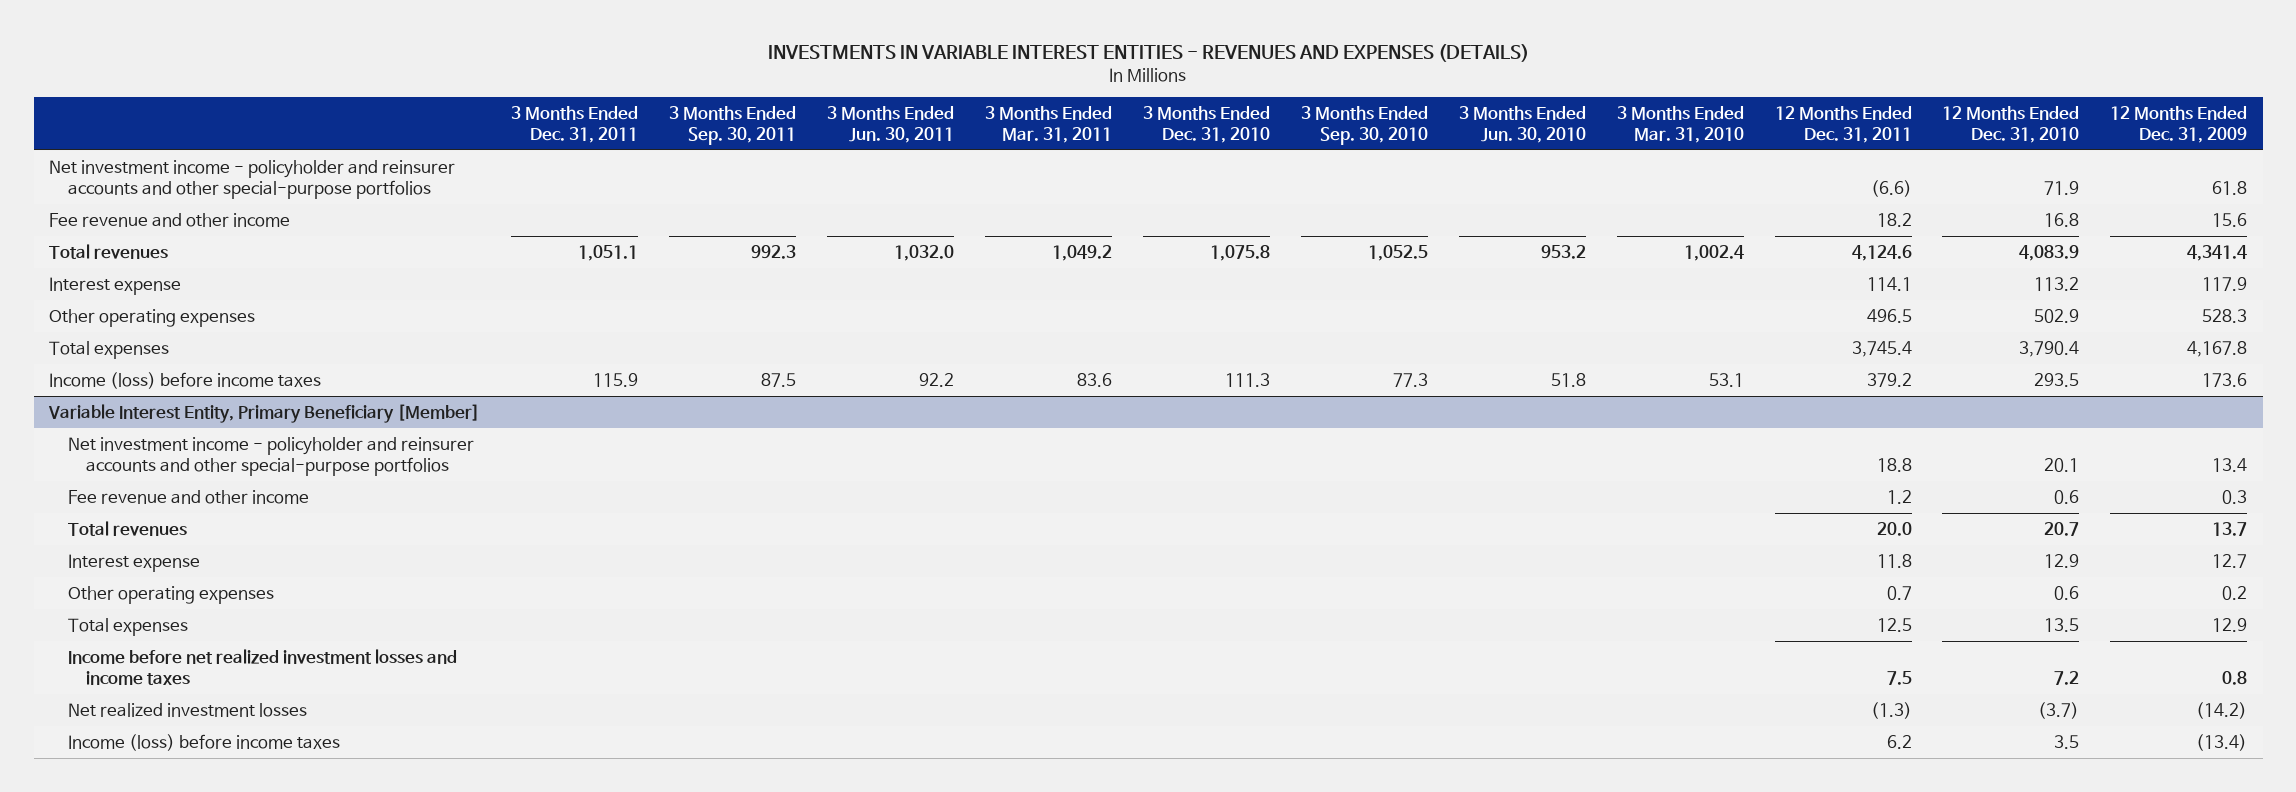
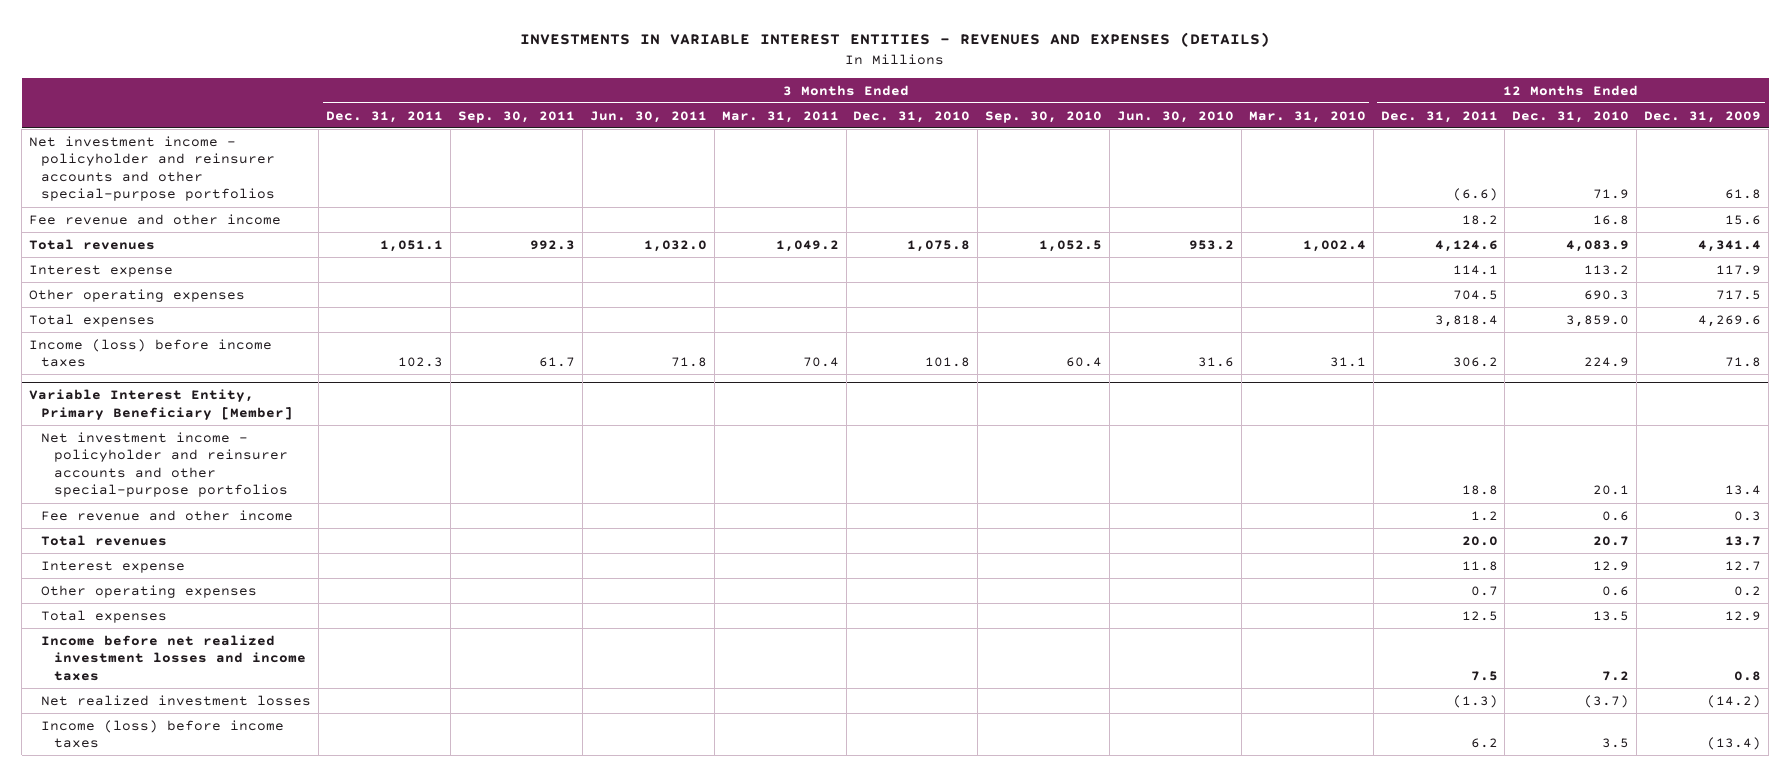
- Other operating expenses | | | | | | | | | 496.5 | 502.9 | 528.3
- Total expenses | | | | | | | | | 3,745.4 | 3,790.4 | 4,167.8
- Income (loss) before income taxes | 115.9 | 87.5 | 92.2 | 83.6 | 111.3 | 77.3 | 51.8 | 53.1 | 379.2 | 293.5 | 173.6
+ Other operating expenses | | | | | | | | | 704.5 | 690.3 | 717.5
+ Total expenses | | | | | | | | | 3,818.4 | 3,859.0 | 4,269.6
+ Income (loss) before income taxes | 102.3 | 61.7 | 71.8 | 70.4 | 101.8 | 60.4 | 31.6 | 31.1 | 306.2 | 224.9 | 71.8

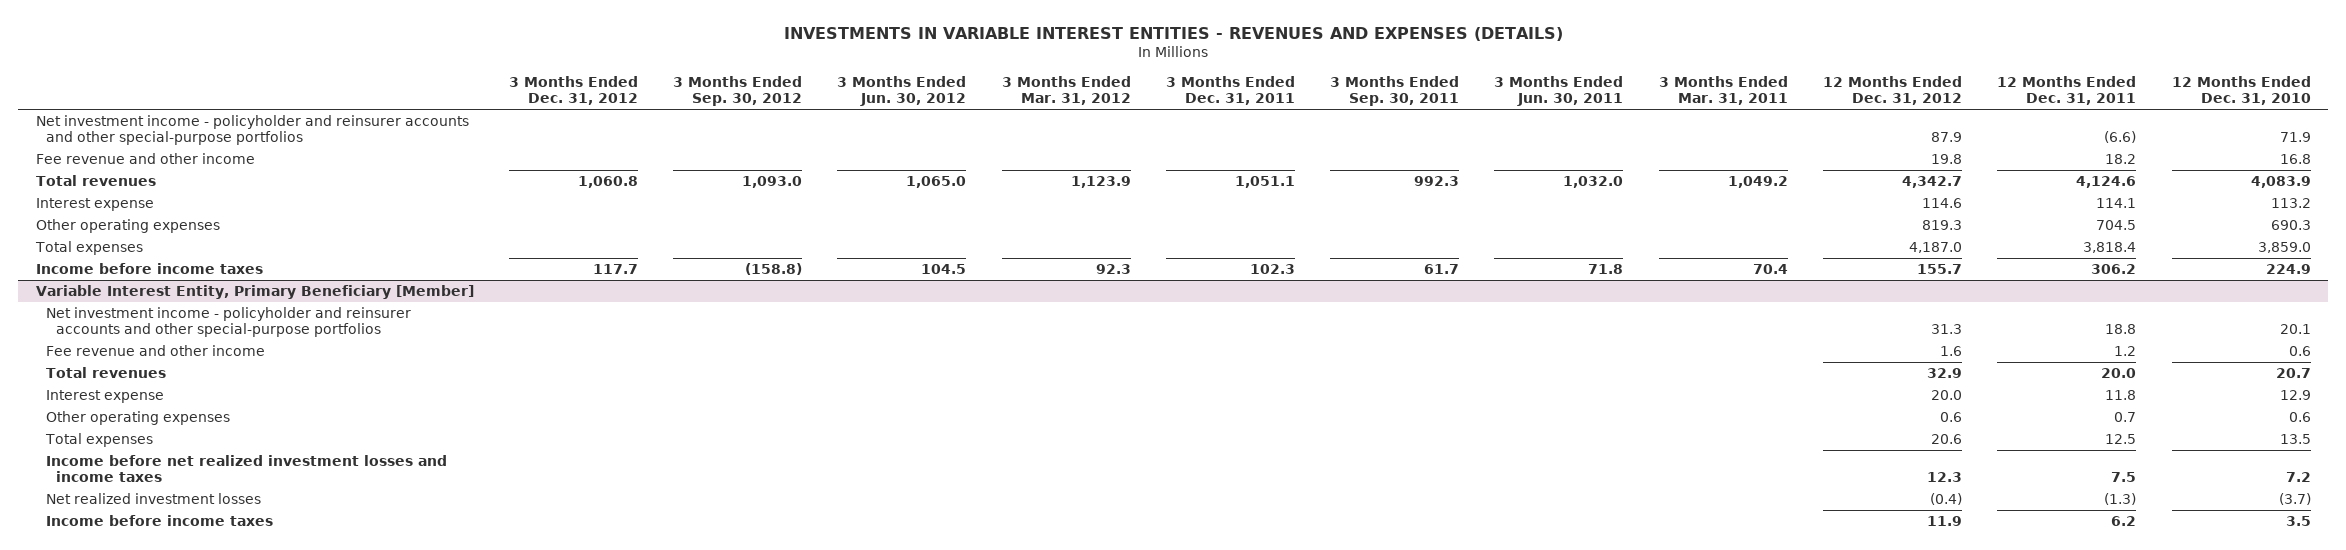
- | 3 Months Ended Dec. 31, 2011 | 3 Months Ended Sep. 30, 2011 | 3 Months Ended Jun. 30, 2011 | 3 Months Ended Mar. 31, 2011 | 3 Months Ended Dec. 31, 2010 | 3 Months Ended Sep. 30, 2010 | 3 Months Ended Jun. 30, 2010 | 3 Months Ended Mar. 31, 2010 | 12 Months Ended Dec. 31, 2011 | 12 Months Ended Dec. 31, 2010 | 12 Months Ended Dec. 31, 2009
+ | 3 Months Ended Dec. 31, 2012 | 3 Months Ended Sep. 30, 2012 | 3 Months Ended Jun. 30, 2012 | 3 Months Ended Mar. 31, 2012 | 3 Months Ended Dec. 31, 2011 | 3 Months Ended Sep. 30, 2011 | 3 Months Ended Jun. 30, 2011 | 3 Months Ended Mar. 31, 2011 | 12 Months Ended Dec. 31, 2012 | 12 Months Ended Dec. 31, 2011 | 12 Months Ended Dec. 31, 2010
- Income (loss) before income taxes | 102.3 | 61.7 | 71.8 | 70.4 | 101.8 | 60.4 | 31.6 | 31.1 | 306.2 | 224.9 | 71.8
+ Income before income taxes | 117.7 | (158.8) | 104.5 | 92.3 | 102.3 | 61.7 | 71.8 | 70.4 | 155.7 | 306.2 | 224.9
@ Variable Interest Entity, Primary Beneficiary [Member]
- Income (loss) before income taxes | | | | | | | | | 6.2 | 3.5 | (13.4)
+ Income before income taxes | | | | | | | | | 11.9 | 6.2 | 3.5

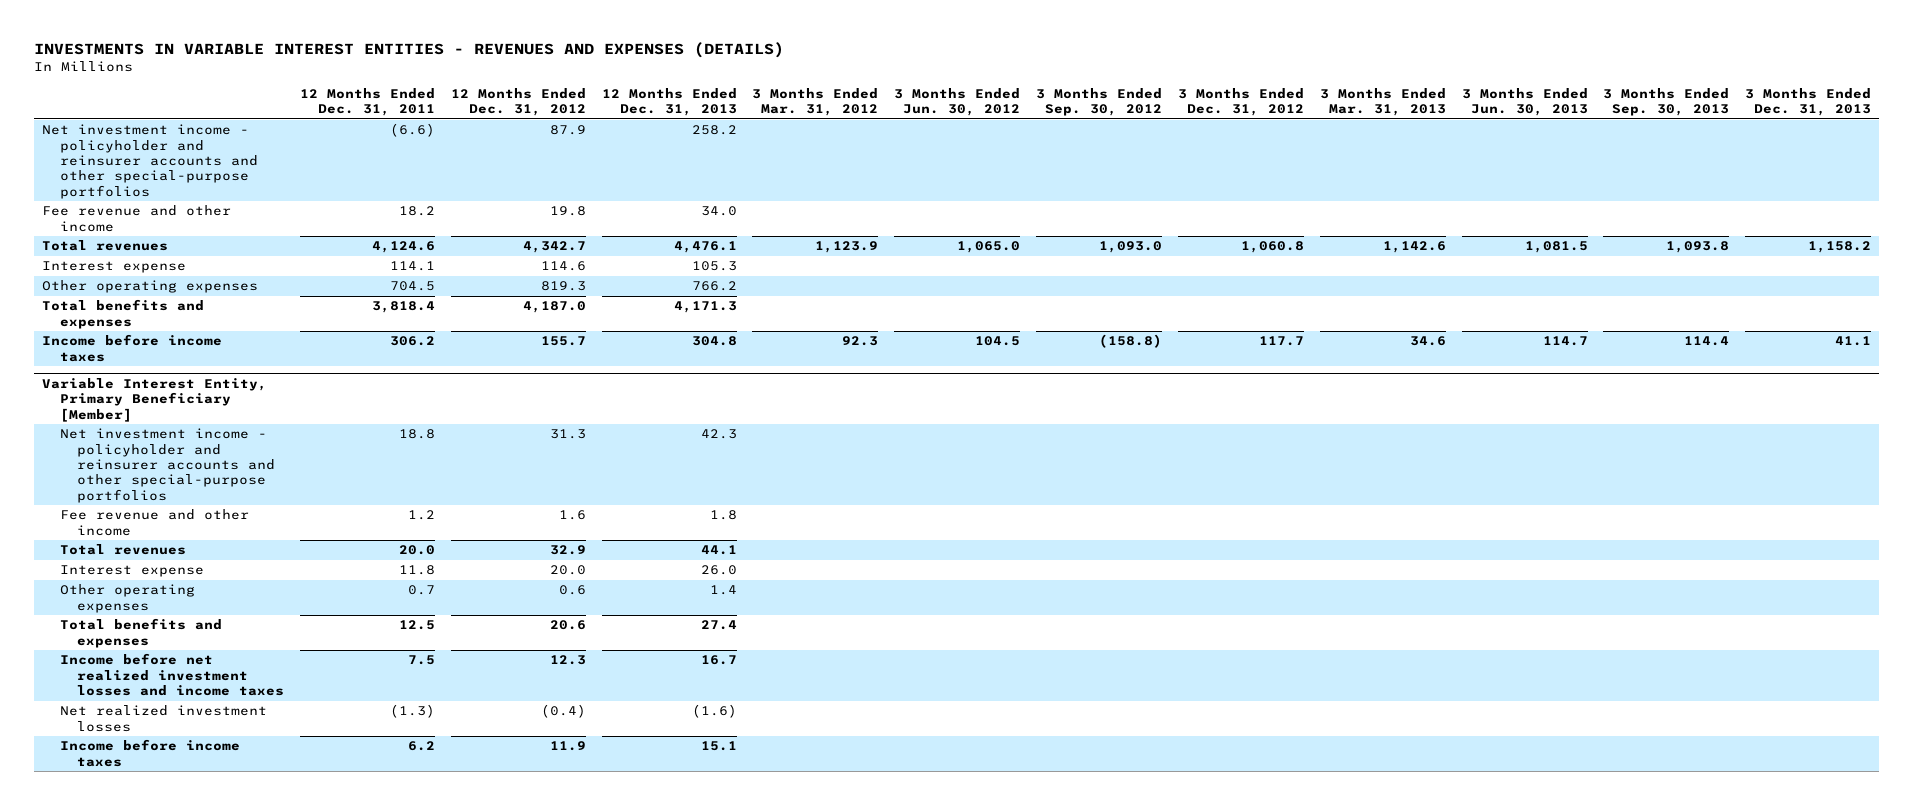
- | 3 Months Ended Dec. 31, 2012 | 3 Months Ended Sep. 30, 2012 | 3 Months Ended Jun. 30, 2012 | 3 Months Ended Mar. 31, 2012 | 3 Months Ended Dec. 31, 2011 | 3 Months Ended Sep. 30, 2011 | 3 Months Ended Jun. 30, 2011 | 3 Months Ended Mar. 31, 2011 | 12 Months Ended Dec. 31, 2012 | 12 Months Ended Dec. 31, 2011 | 12 Months Ended Dec. 31, 2010
+ | 12 Months Ended Dec. 31, 2011 | 12 Months Ended Dec. 31, 2012 | 12 Months Ended Dec. 31, 2013 | 3 Months Ended Mar. 31, 2012 | 3 Months Ended Jun. 30, 2012 | 3 Months Ended Sep. 30, 2012 | 3 Months Ended Dec. 31, 2012 | 3 Months Ended Mar. 31, 2013 | 3 Months Ended Jun. 30, 2013 | 3 Months Ended Sep. 30, 2013 | 3 Months Ended Dec. 31, 2013
- Total expenses | | | | | | | | | 4,187.0 | 3,818.4 | 3,859.0
+ Total benefits and expenses | 3,818.4 | 4,187.0 | 4,171.3 | | | | | | | |
@ Variable Interest Entity, Primary Beneficiary [Member]
- Total expenses | | | | | | | | | 20.6 | 12.5 | 13.5
+ Total benefits and expenses | 12.5 | 20.6 | 27.4 | | | | | | | |

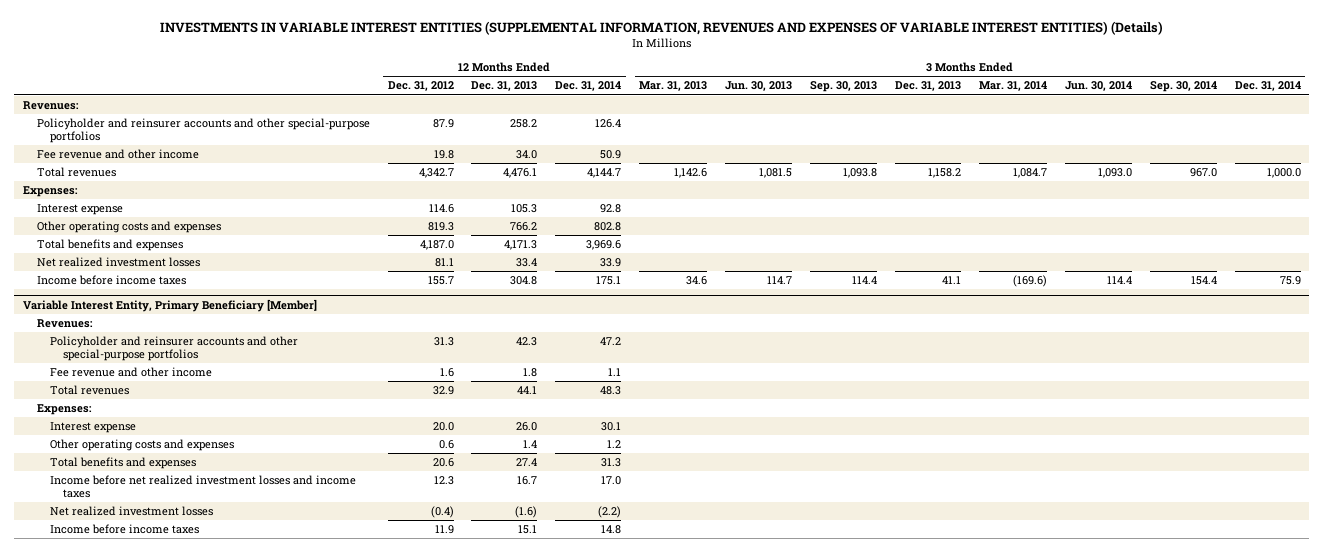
- INVESTMENTS IN VARIABLE INTEREST ENTITIES - REVENUES AND EXPENSES (DETAILS)
+ INVESTMENTS IN VARIABLE INTEREST ENTITIES (SUPPLEMENTAL INFORMATION, REVENUES AND EXPENSES OF VARIABLE INTEREST ENTITIES) (Details)
- | 12 Months Ended Dec. 31, 2011 | 12 Months Ended Dec. 31, 2012 | 12 Months Ended Dec. 31, 2013 | 3 Months Ended Mar. 31, 2012 | 3 Months Ended Jun. 30, 2012 | 3 Months Ended Sep. 30, 2012 | 3 Months Ended Dec. 31, 2012 | 3 Months Ended Mar. 31, 2013 | 3 Months Ended Jun. 30, 2013 | 3 Months Ended Sep. 30, 2013 | 3 Months Ended Dec. 31, 2013
+ | 12 Months Ended Dec. 31, 2012 | 12 Months Ended Dec. 31, 2013 | 12 Months Ended Dec. 31, 2014 | 3 Months Ended Mar. 31, 2013 | 3 Months Ended Jun. 30, 2013 | 3 Months Ended Sep. 30, 2013 | 3 Months Ended Dec. 31, 2013 | 3 Months Ended Mar. 31, 2014 | 3 Months Ended Jun. 30, 2014 | 3 Months Ended Sep. 30, 2014 | 3 Months Ended Dec. 31, 2014
- Net investment income - policyholder and reinsurer accounts and other special-purpose portfolios | (6.6) | 87.9 | 258.2 | | | | | | | |
+ Revenues:
+ Policyholder and reinsurer accounts and other special-purpose portfolios | 87.9 | 258.2 | 126.4 | | | | | | | |
+ Expenses:
- Other operating expenses | 704.5 | 819.3 | 766.2 | | | | | | | |
+ Other operating costs and expenses | 819.3 | 766.2 | 802.8 | | | | | | | |
+ Net realized investment losses | 81.1 | 33.4 | 33.9 | | | | | | | |
@ Variable Interest Entity, Primary Beneficiary [Member]
- Net investment income - policyholder and reinsurer accounts and other special-purpose portfolios | 18.8 | 31.3 | 42.3 | | | | | | | |
+ Revenues:
+ Policyholder and reinsurer accounts and other special-purpose portfolios | 31.3 | 42.3 | 47.2 | | | | | | | |
+ Expenses:
- Other operating expenses | 0.7 | 0.6 | 1.4 | | | | | | | |
+ Other operating costs and expenses | 0.6 | 1.4 | 1.2 | | | | | | | |

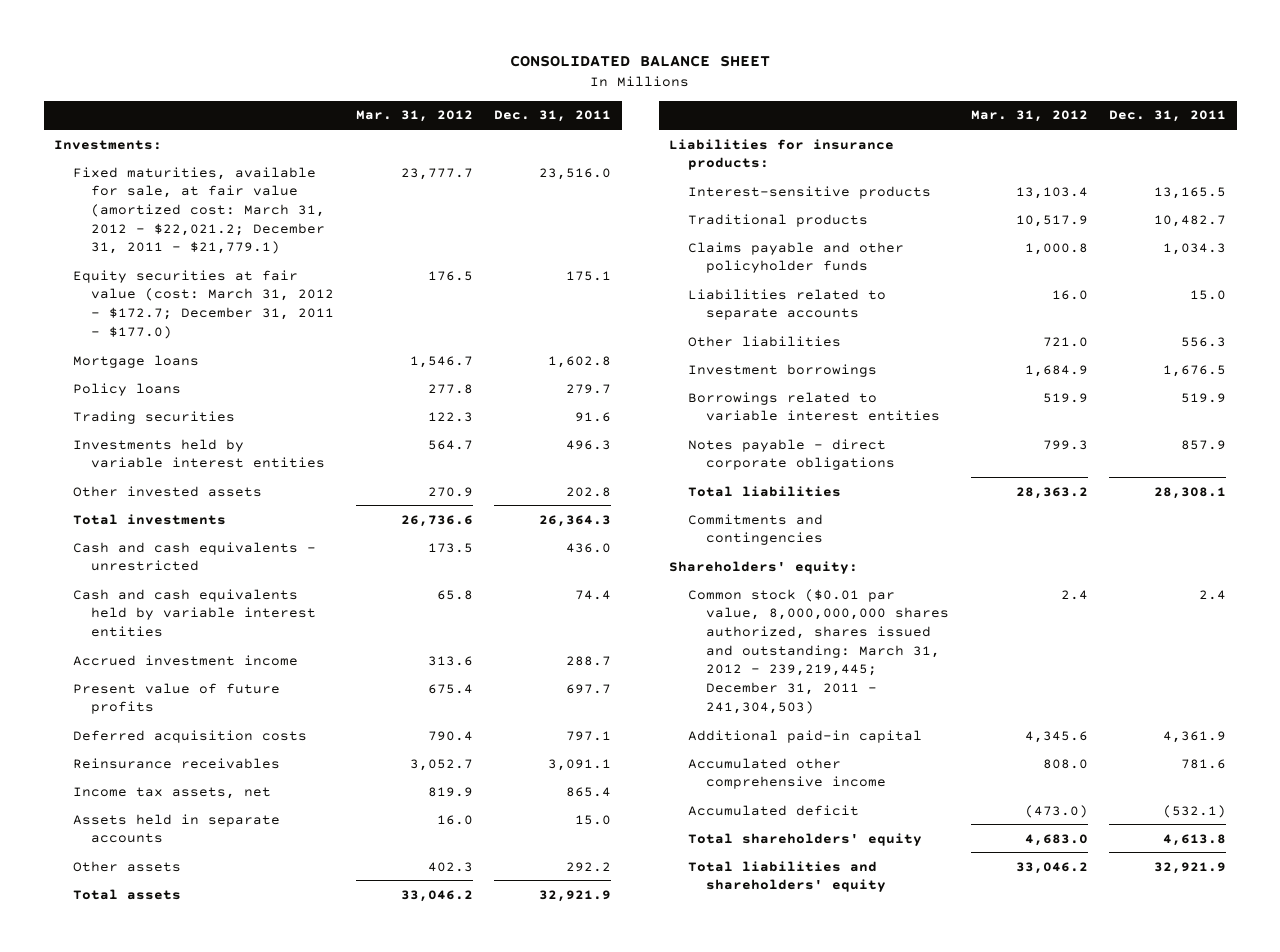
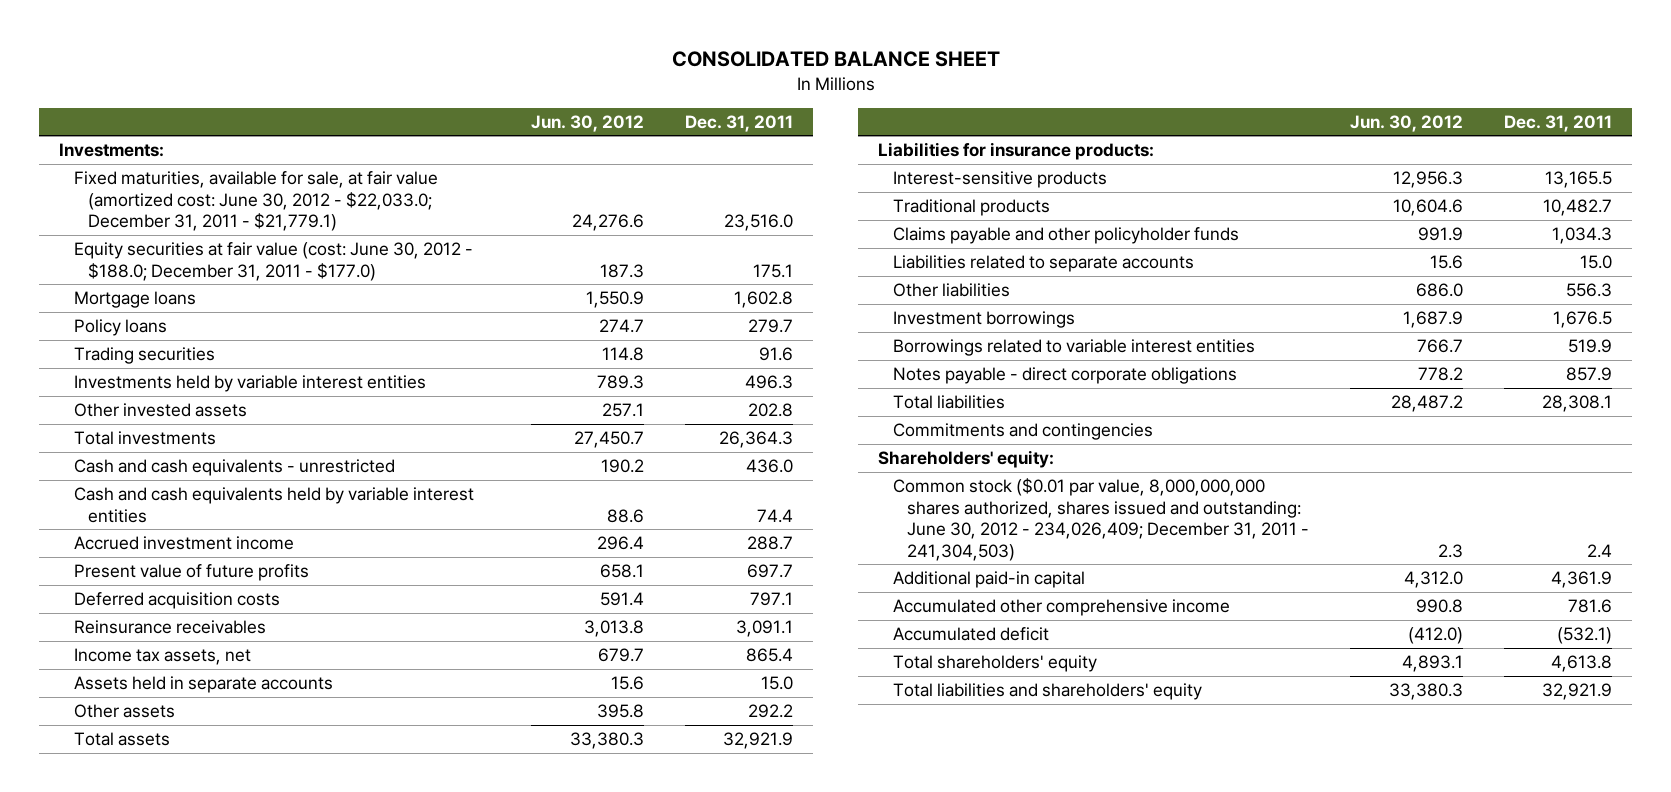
- | Mar. 31, 2012 | Dec. 31, 2011
+ | Jun. 30, 2012 | Dec. 31, 2011
- Fixed maturities, available for sale, at fair value (amortized cost: March 31, 2012 - $22,021.2; December 31, 2011 - $21,779.1) | 23,777.7 | 23,516.0
- Equity securities at fair value (cost: March 31, 2012 - $172.7; December 31, 2011 - $177.0) | 176.5 | 175.1
+ Fixed maturities, available for sale, at fair value (amortized cost: June 30, 2012 - $22,033.0; December 31, 2011 - $21,779.1) | 24,276.6 | 23,516.0
+ Equity securities at fair value (cost: June 30, 2012 - $188.0; December 31, 2011 - $177.0) | 187.3 | 175.1
- Common stock ($0.01 par value, 8,000,000,000 shares authorized, shares issued and outstanding: March 31, 2012 - 239,219,445; December 31, 2011 - 241,304,503) | 2.4 | 2.4
+ Common stock ($0.01 par value, 8,000,000,000 shares authorized, shares issued and outstanding: June 30, 2012 - 234,026,409; December 31, 2011 - 241,304,503) | 2.3 | 2.4

